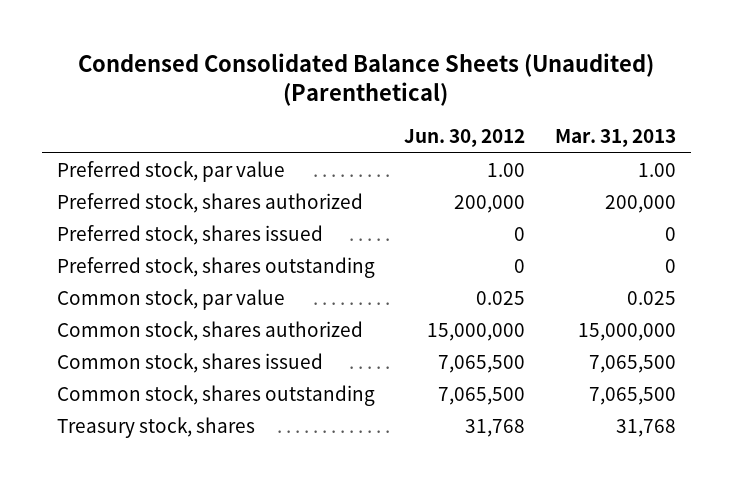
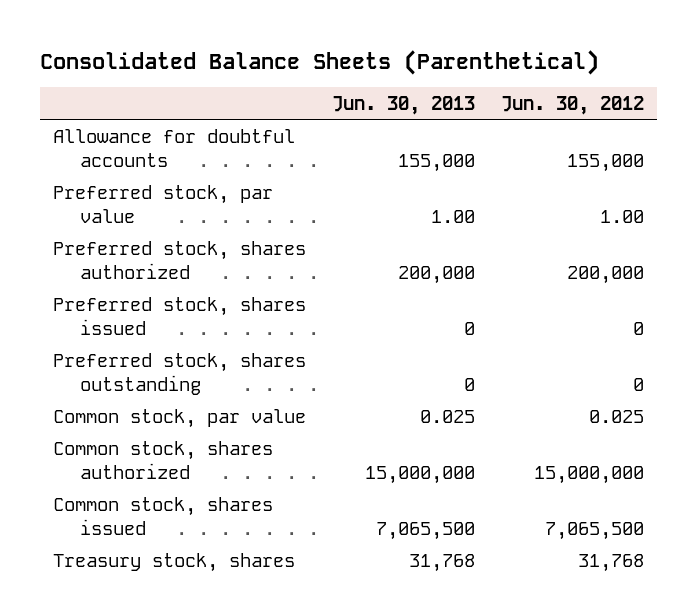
- Condensed Consolidated Balance Sheets (Unaudited) (Parenthetical)
+ Consolidated Balance Sheets (Parenthetical)
- | Jun. 30, 2012 | Mar. 31, 2013
+ | Jun. 30, 2013 | Jun. 30, 2012
+ Allowance for doubtful accounts | 155,000 | 155,000
- Common stock, shares outstanding | 7,065,500 | 7,065,500

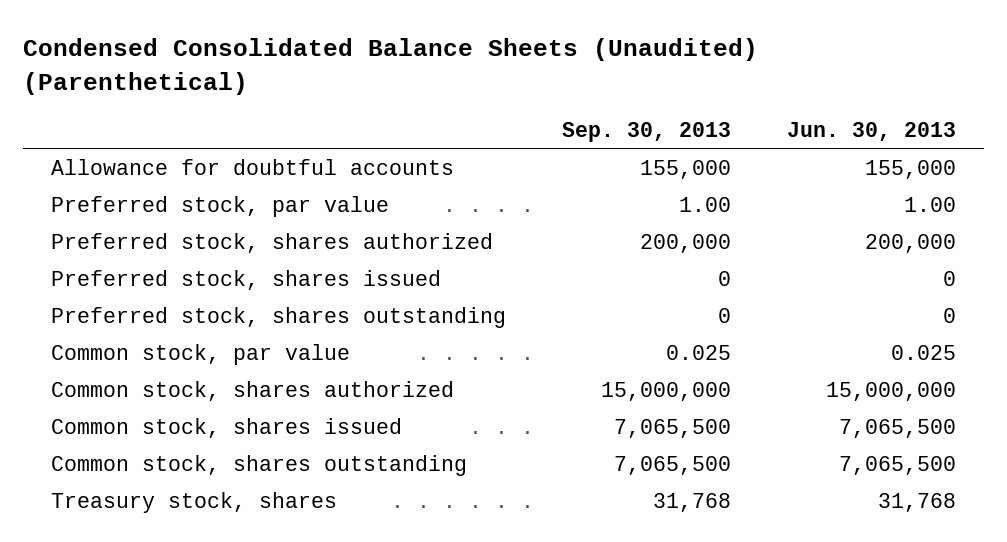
- Consolidated Balance Sheets (Parenthetical)
+ Condensed Consolidated Balance Sheets (Unaudited) (Parenthetical)
- | Jun. 30, 2013 | Jun. 30, 2012
+ | Sep. 30, 2013 | Jun. 30, 2013
+ Common stock, shares outstanding | 7,065,500 | 7,065,500

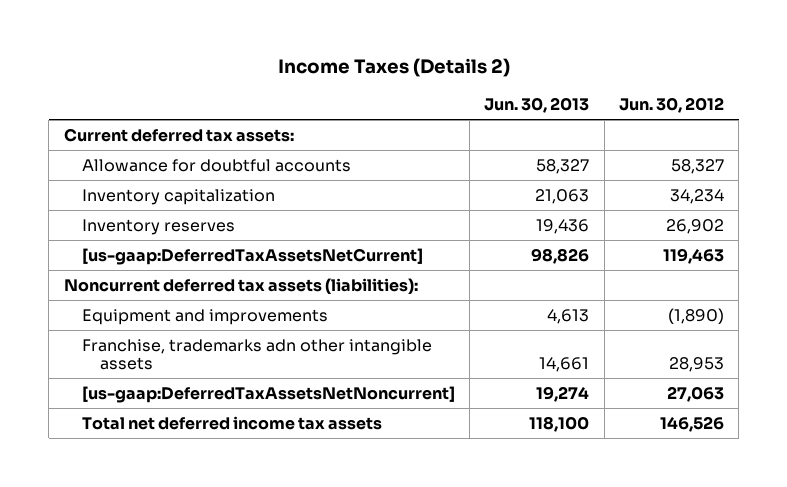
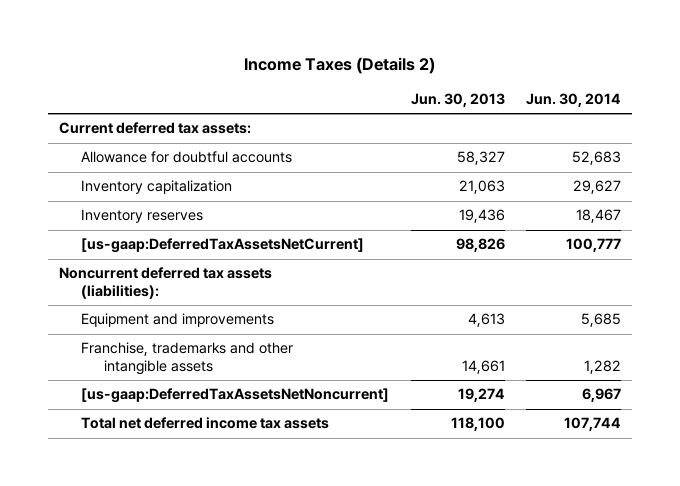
- | Jun. 30, 2013 | Jun. 30, 2012
+ | Jun. 30, 2013 | Jun. 30, 2014
- Franchise, trademarks adn other intangible assets | 14,661 | 28,953
+ Franchise, trademarks and other intangible assets | 14,661 | 1,282

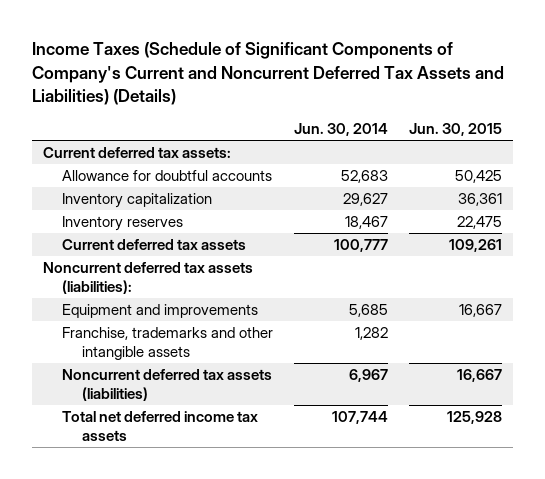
- Income Taxes (Details 2)
+ Income Taxes (Schedule of Significant Components of Company's Current and Noncurrent Deferred Tax Assets and Liabilities) (Details)
- | Jun. 30, 2013 | Jun. 30, 2014
+ | Jun. 30, 2014 | Jun. 30, 2015
- [us-gaap:DeferredTaxAssetsNetCurrent] | 98,826 | 100,777
+ Current deferred tax assets | 100,777 | 109,261
- [us-gaap:DeferredTaxAssetsNetNoncurrent] | 19,274 | 6,967
+ Noncurrent deferred tax assets (liabilities) | 6,967 | 16,667

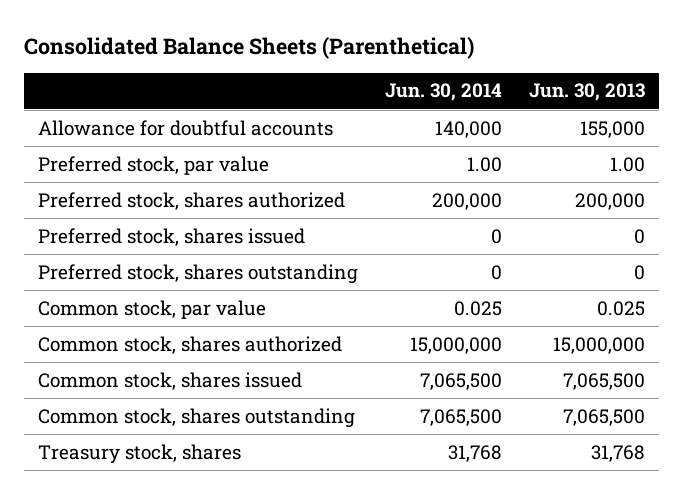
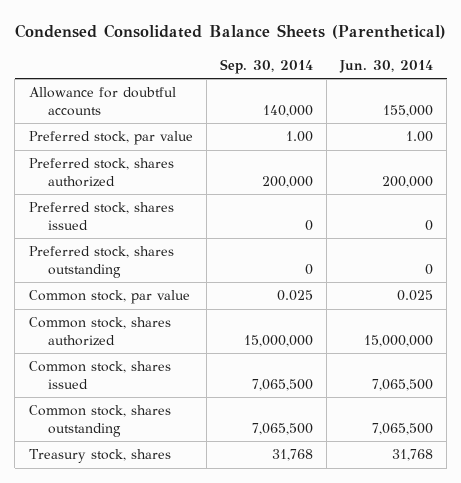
- Consolidated Balance Sheets (Parenthetical)
+ Condensed Consolidated Balance Sheets (Parenthetical)
- | Jun. 30, 2014 | Jun. 30, 2013
+ | Sep. 30, 2014 | Jun. 30, 2014
- Allowance for doubtful accounts | 140,000 | 155,000
+ Allowance for doubtful accounts | 140,000 | 155,000

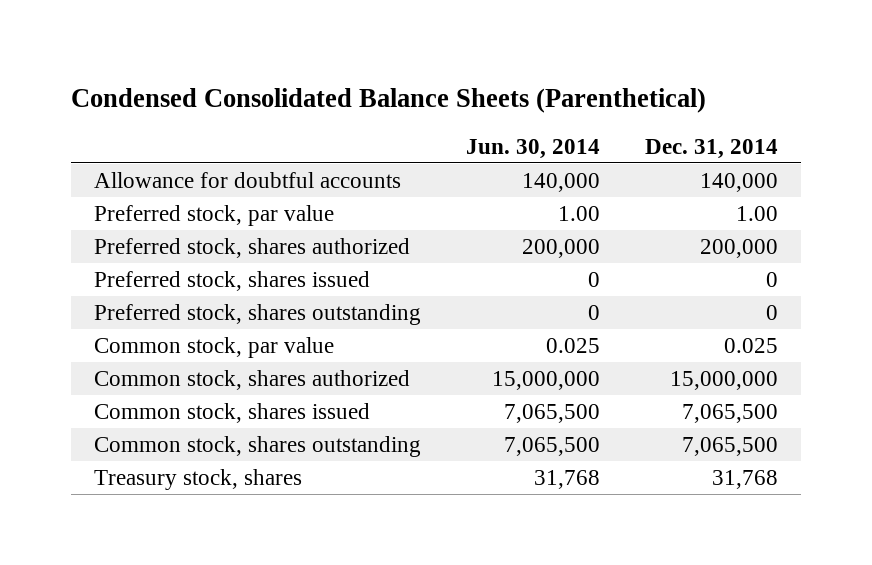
- | Sep. 30, 2014 | Jun. 30, 2014
+ | Jun. 30, 2014 | Dec. 31, 2014
- Allowance for doubtful accounts | 140,000 | 155,000
+ Allowance for doubtful accounts | 140,000 | 140,000

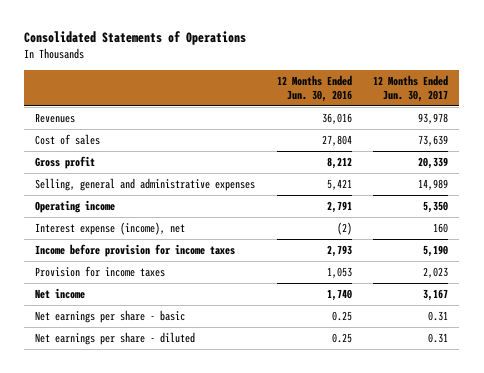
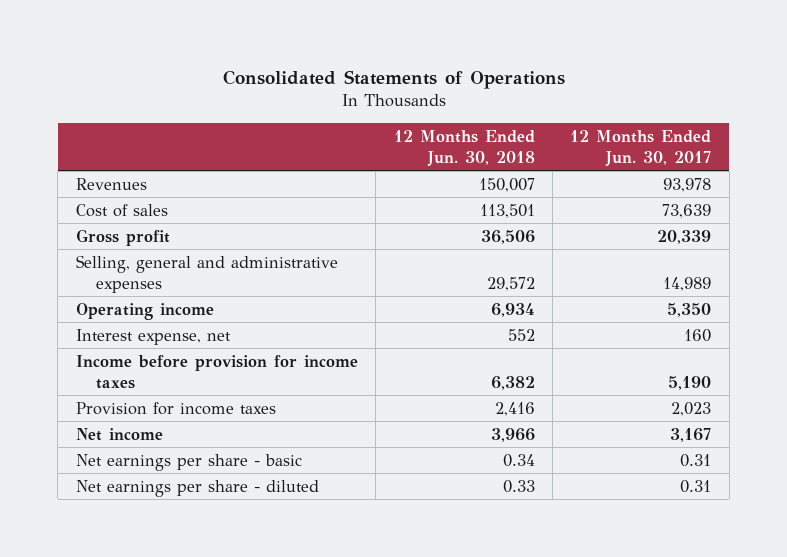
- | 12 Months Ended Jun. 30, 2016 | 12 Months Ended Jun. 30, 2017
+ | 12 Months Ended Jun. 30, 2018 | 12 Months Ended Jun. 30, 2017
- Interest expense (income), net | (2) | 160
+ Interest expense, net | 552 | 160

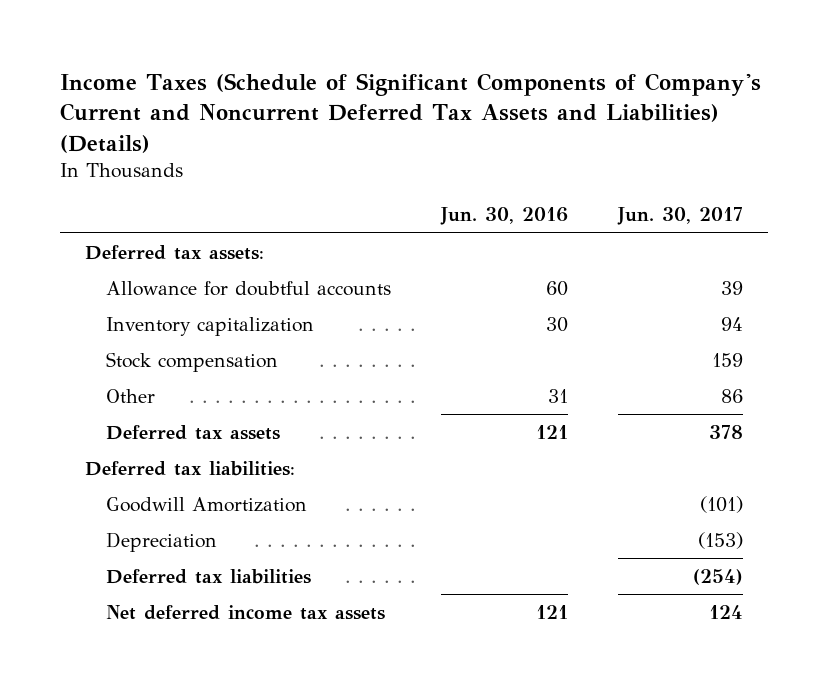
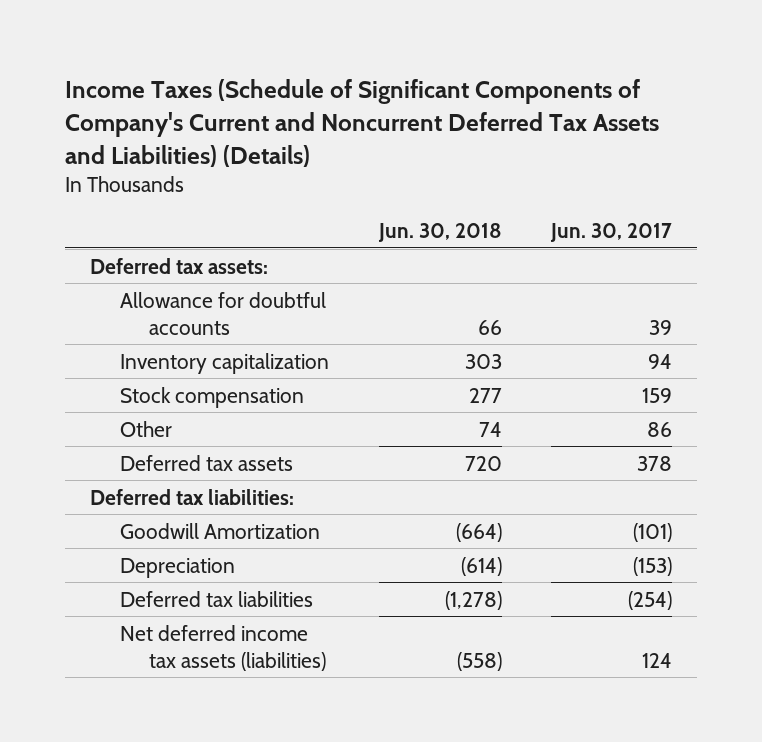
- | Jun. 30, 2016 | Jun. 30, 2017
+ | Jun. 30, 2018 | Jun. 30, 2017
- Net deferred income tax assets | 121 | 124
+ Net deferred income tax assets (liabilities) | (558) | 124

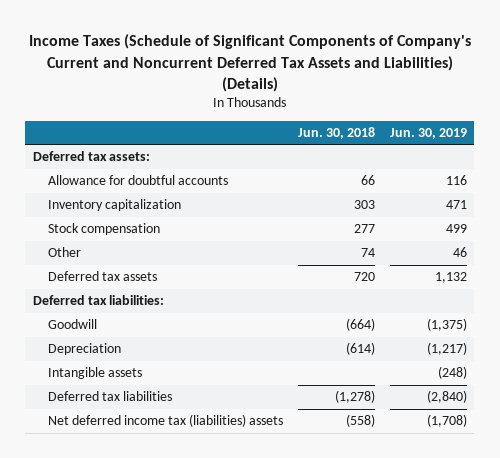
- | Jun. 30, 2018 | Jun. 30, 2017
+ | Jun. 30, 2018 | Jun. 30, 2019
- Goodwill Amortization | (664) | (101)
+ Goodwill | (664) | (1,375)
+ Intangible assets | | (248)
- Net deferred income tax assets (liabilities) | (558) | 124
+ Net deferred income tax (liabilities) assets | (558) | (1,708)

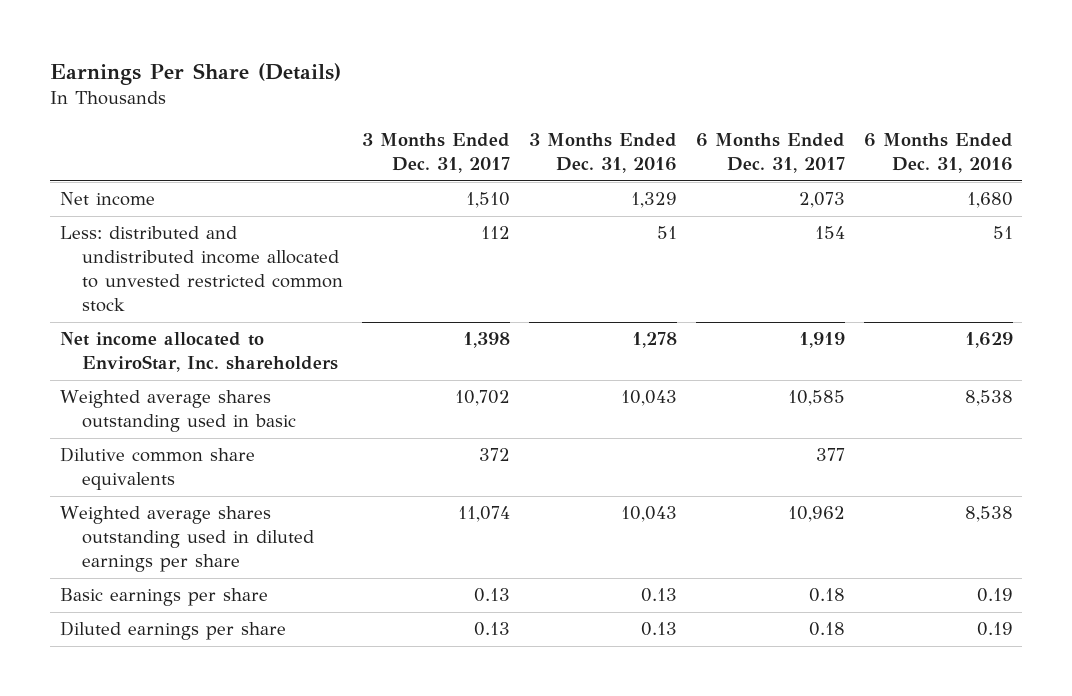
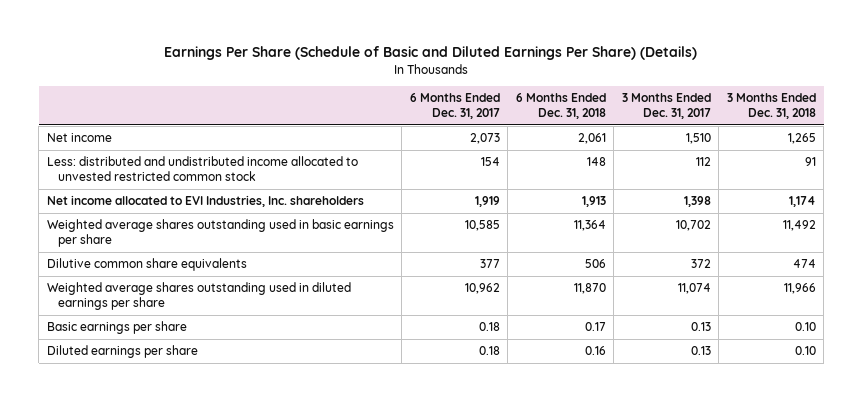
- Earnings Per Share (Details)
+ Earnings Per Share (Schedule of Basic and Diluted Earnings Per Share) (Details)
- | 3 Months Ended Dec. 31, 2017 | 3 Months Ended Dec. 31, 2016 | 6 Months Ended Dec. 31, 2017 | 6 Months Ended Dec. 31, 2016
+ | 6 Months Ended Dec. 31, 2017 | 6 Months Ended Dec. 31, 2018 | 3 Months Ended Dec. 31, 2017 | 3 Months Ended Dec. 31, 2018
- Net income allocated to EnviroStar, Inc. shareholders | 1,398 | 1,278 | 1,919 | 1,629
- Weighted average shares outstanding used in basic | 10,702 | 10,043 | 10,585 | 8,538
+ Net income allocated to EVI Industries, Inc. shareholders | 1,919 | 1,913 | 1,398 | 1,174
+ Weighted average shares outstanding used in basic earnings per share | 10,585 | 11,364 | 10,702 | 11,492

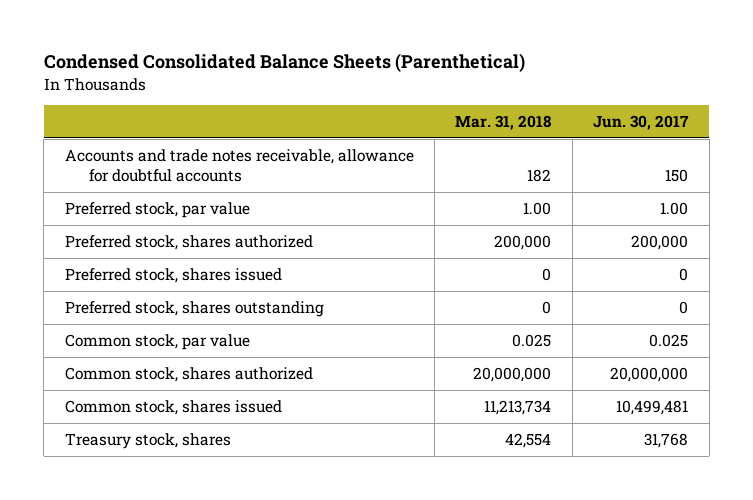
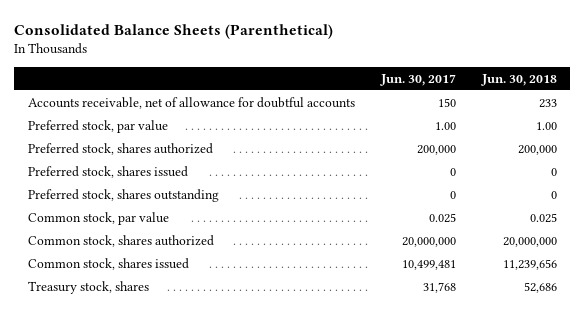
- Condensed Consolidated Balance Sheets (Parenthetical)
+ Consolidated Balance Sheets (Parenthetical)
- | Mar. 31, 2018 | Jun. 30, 2017
+ | Jun. 30, 2017 | Jun. 30, 2018
- Accounts and trade notes receivable, allowance for doubtful accounts | 182 | 150
+ Accounts receivable, net of allowance for doubtful accounts | 150 | 233

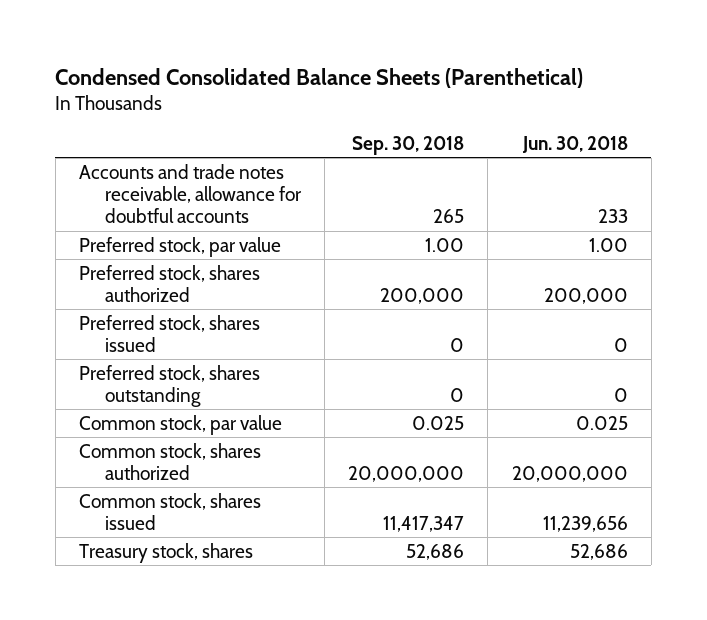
- Consolidated Balance Sheets (Parenthetical)
+ Condensed Consolidated Balance Sheets (Parenthetical)
- | Jun. 30, 2017 | Jun. 30, 2018
+ | Sep. 30, 2018 | Jun. 30, 2018
- Accounts receivable, net of allowance for doubtful accounts | 150 | 233
+ Accounts and trade notes receivable, allowance for doubtful accounts | 265 | 233

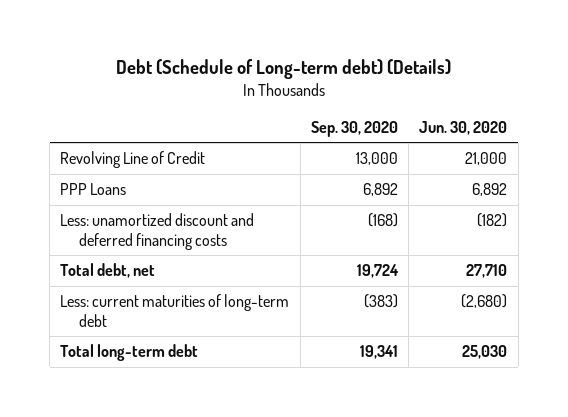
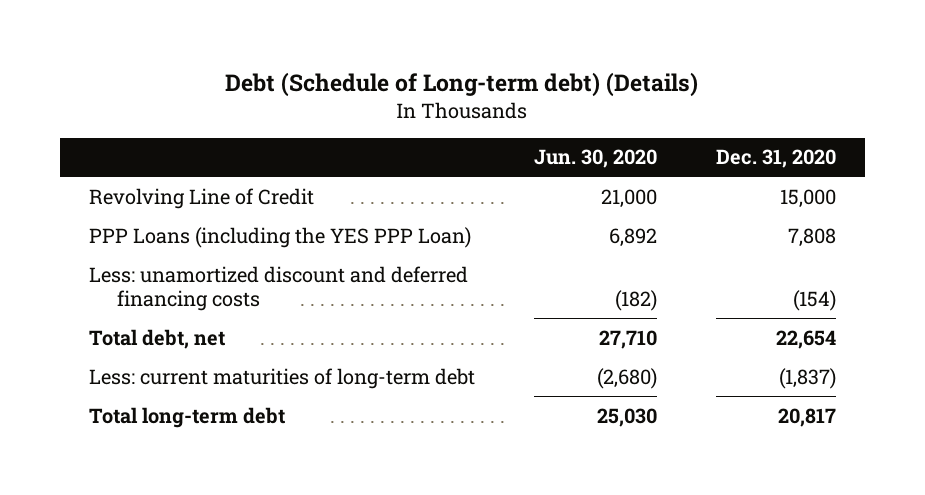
- | Sep. 30, 2020 | Jun. 30, 2020
+ | Jun. 30, 2020 | Dec. 31, 2020
- PPP Loans | 6,892 | 6,892
+ PPP Loans (including the YES PPP Loan) | 6,892 | 7,808

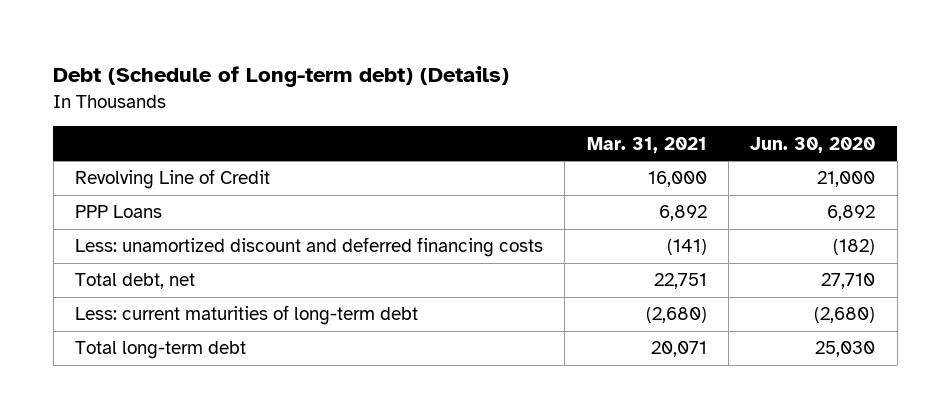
- | Jun. 30, 2020 | Dec. 31, 2020
+ | Mar. 31, 2021 | Jun. 30, 2020
- PPP Loans (including the YES PPP Loan) | 6,892 | 7,808
+ PPP Loans | 6,892 | 6,892

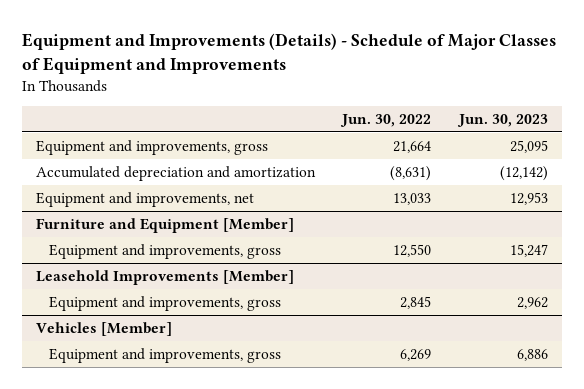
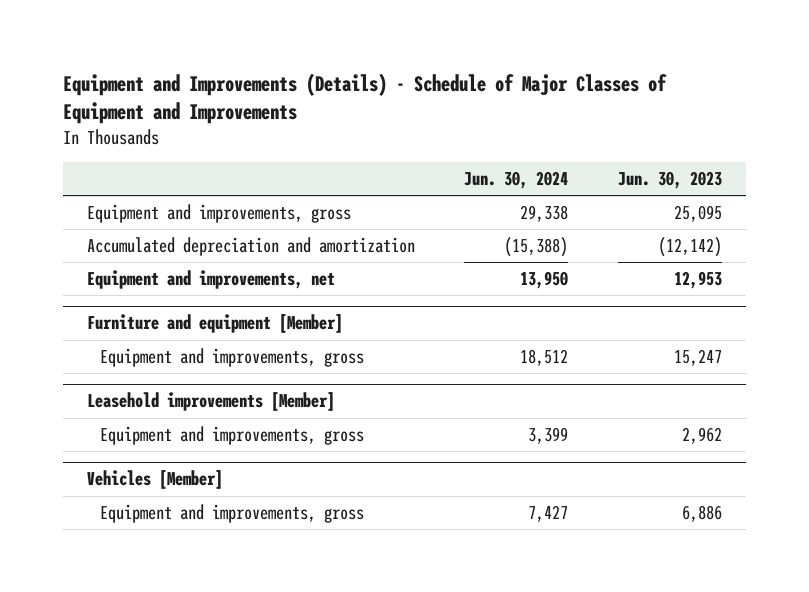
- | Jun. 30, 2022 | Jun. 30, 2023
+ | Jun. 30, 2024 | Jun. 30, 2023
- Furniture and Equipment [Member]
+ Furniture and equipment [Member]
- Leasehold Improvements [Member]
+ Leasehold improvements [Member]

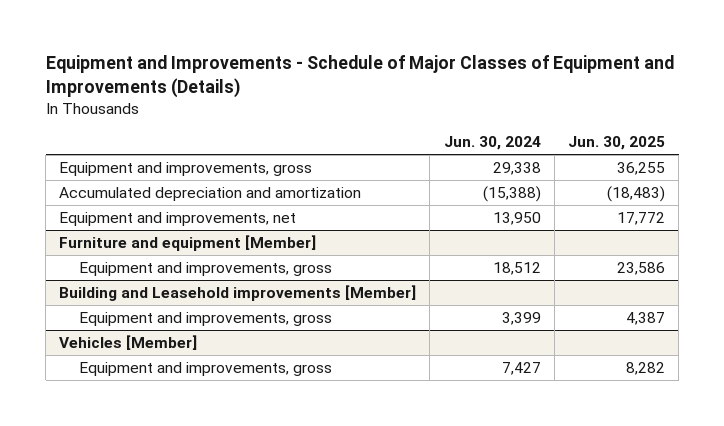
- Equipment and Improvements (Details) - Schedule of Major Classes of Equipment and Improvements
+ Equipment and Improvements - Schedule of Major Classes of Equipment and Improvements (Details)
- | Jun. 30, 2024 | Jun. 30, 2023
+ | Jun. 30, 2024 | Jun. 30, 2025
- Leasehold improvements [Member]
+ Building and Leasehold improvements [Member]

